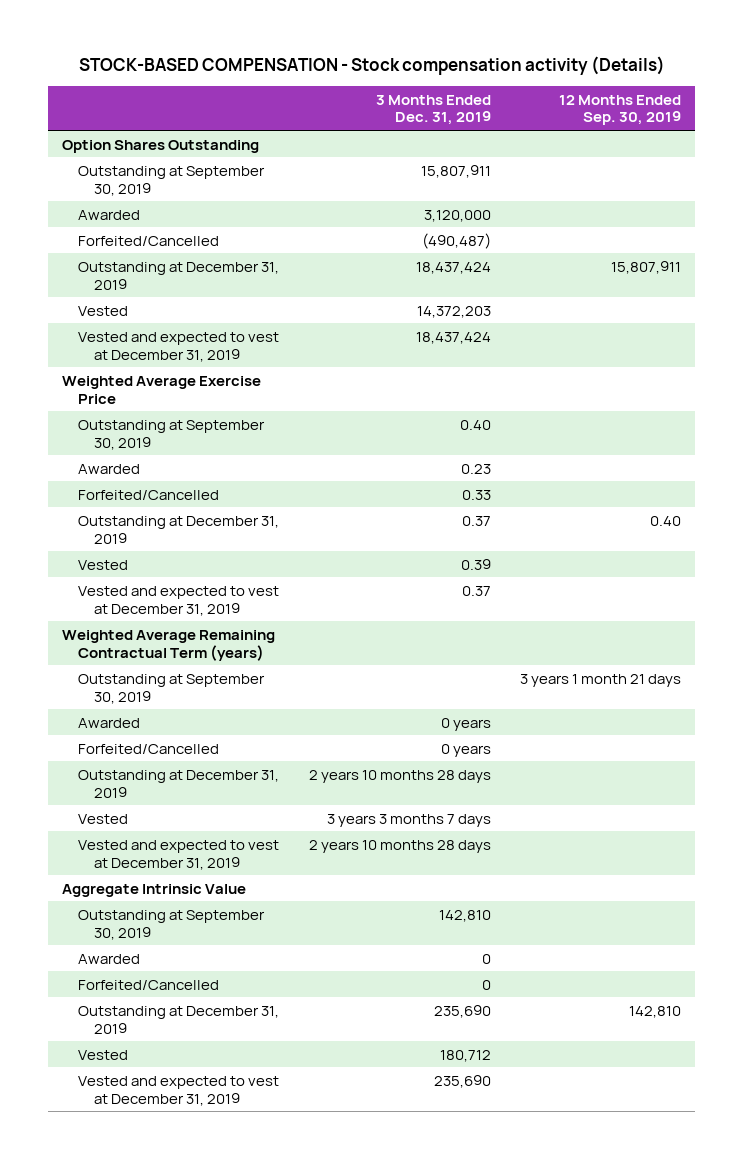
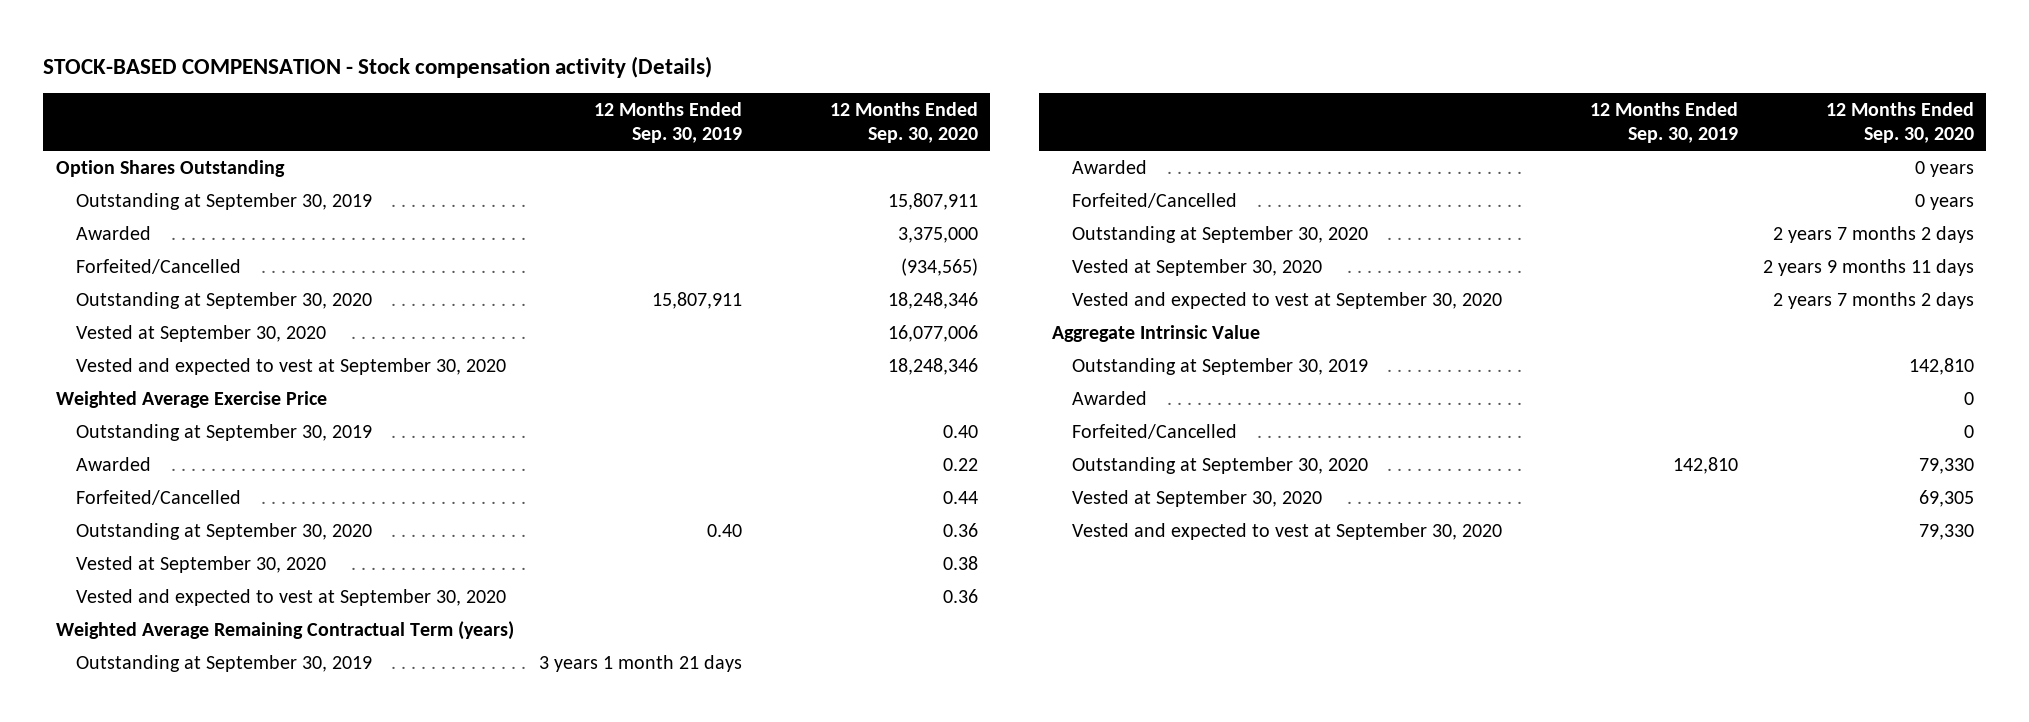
- | 3 Months Ended Dec. 31, 2019 | 12 Months Ended Sep. 30, 2019
+ | 12 Months Ended Sep. 30, 2019 | 12 Months Ended Sep. 30, 2020
- Outstanding at December 31, 2019 | 18,437,424 | 15,807,911
- Vested | 14,372,203 |
- Vested and expected to vest at December 31, 2019 | 18,437,424 |
+ Outstanding at September 30, 2020 | 15,807,911 | 18,248,346
+ Vested at September 30, 2020 | | 16,077,006
+ Vested and expected to vest at September 30, 2020 | | 18,248,346
- Outstanding at December 31, 2019 | 0.37 | 0.40
- Vested | 0.39 |
- Vested and expected to vest at December 31, 2019 | 0.37 |
+ Outstanding at September 30, 2020 | 0.40 | 0.36
+ Vested at September 30, 2020 | | 0.38
+ Vested and expected to vest at September 30, 2020 | | 0.36
- Outstanding at December 31, 2019 | 2 years 10 months 28 days |
- Vested | 3 years 3 months 7 days |
- Vested and expected to vest at December 31, 2019 | 2 years 10 months 28 days |
+ Outstanding at September 30, 2020 | | 2 years 7 months 2 days
+ Vested at September 30, 2020 | | 2 years 9 months 11 days
+ Vested and expected to vest at September 30, 2020 | | 2 years 7 months 2 days
- Outstanding at December 31, 2019 | 235,690 | 142,810
- Vested | 180,712 |
- Vested and expected to vest at December 31, 2019 | 235,690 |
+ Outstanding at September 30, 2020 | 142,810 | 79,330
+ Vested at September 30, 2020 | | 69,305
+ Vested and expected to vest at September 30, 2020 | | 79,330

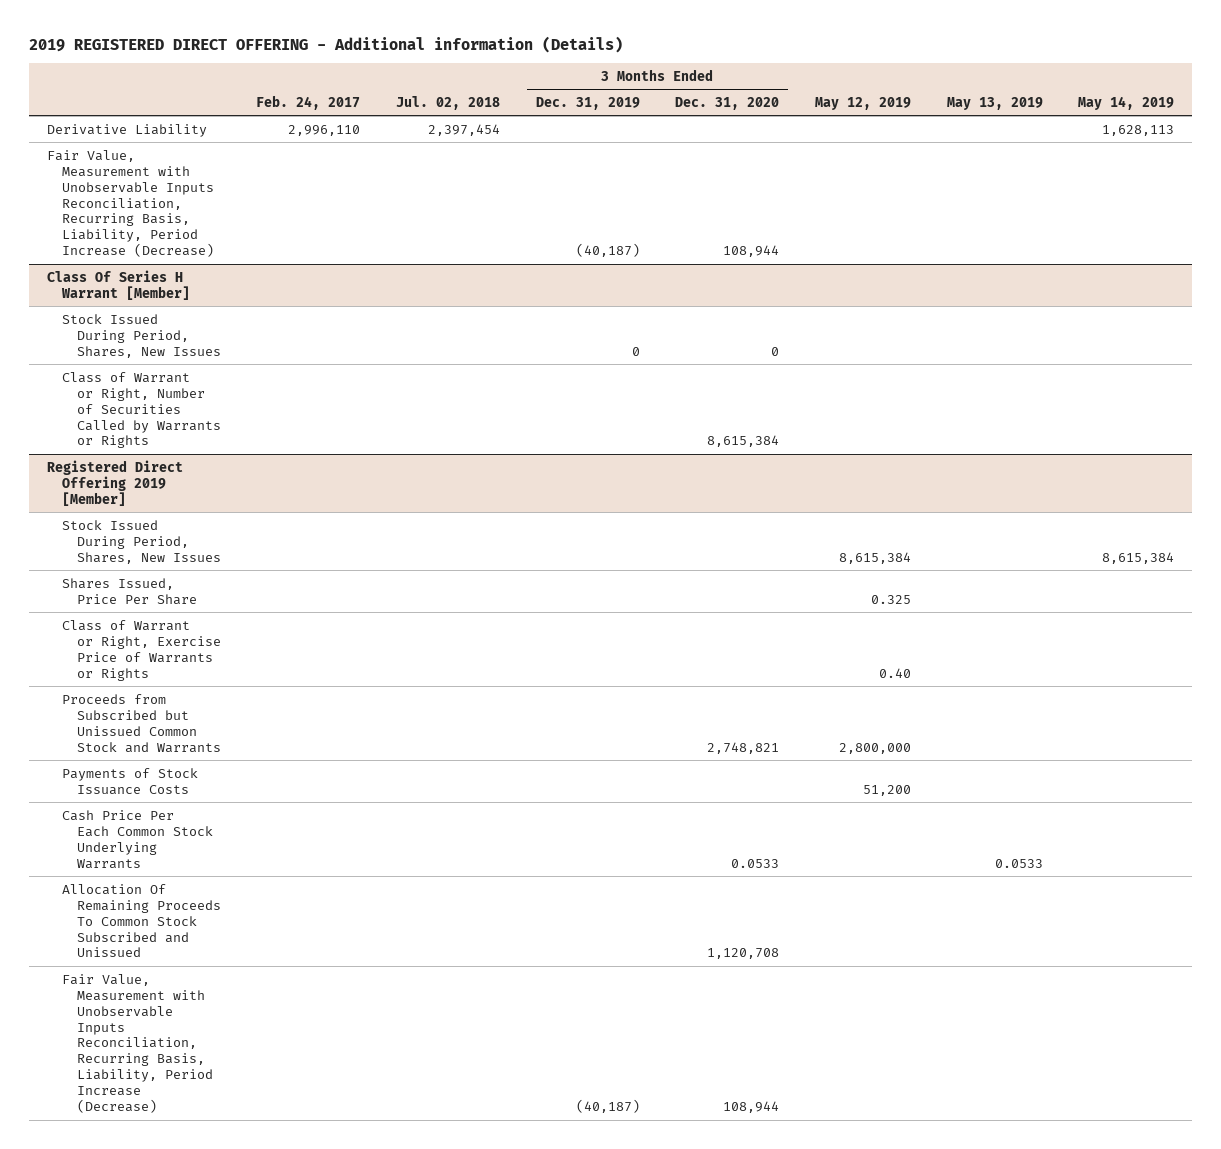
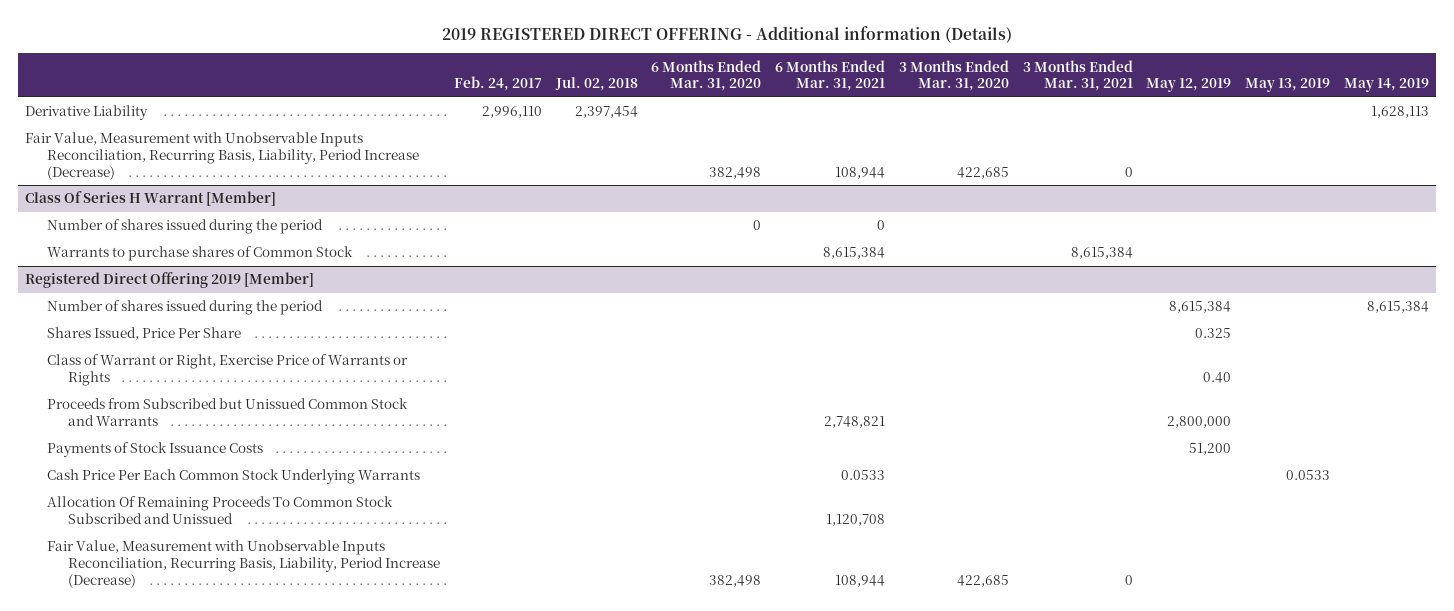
- | Feb. 24, 2017 | Jul. 02, 2018 | 3 Months Ended Dec. 31, 2019 | 3 Months Ended Dec. 31, 2020 | May 12, 2019 | May 13, 2019 | May 14, 2019
+ | Feb. 24, 2017 | Jul. 02, 2018 | 6 Months Ended Mar. 31, 2020 | 6 Months Ended Mar. 31, 2021 | 3 Months Ended Mar. 31, 2020 | 3 Months Ended Mar. 31, 2021 | May 12, 2019 | May 13, 2019 | May 14, 2019
@ Class Of Series H Warrant [Member]
- Stock Issued During Period, Shares, New Issues | | | 0 | 0 | | |
- Class of Warrant or Right, Number of Securities Called by Warrants or Rights | | | | 8,615,384 | | |
+ Number of shares issued during the period | | | 0 | 0 | | | | |
+ Warrants to purchase shares of Common Stock | | | | 8,615,384 | | 8,615,384 | | |
@ Registered Direct Offering 2019 [Member]
- Stock Issued During Period, Shares, New Issues | | | | | 8,615,384 | | 8,615,384
+ Number of shares issued during the period | | | | | | | 8,615,384 | | 8,615,384

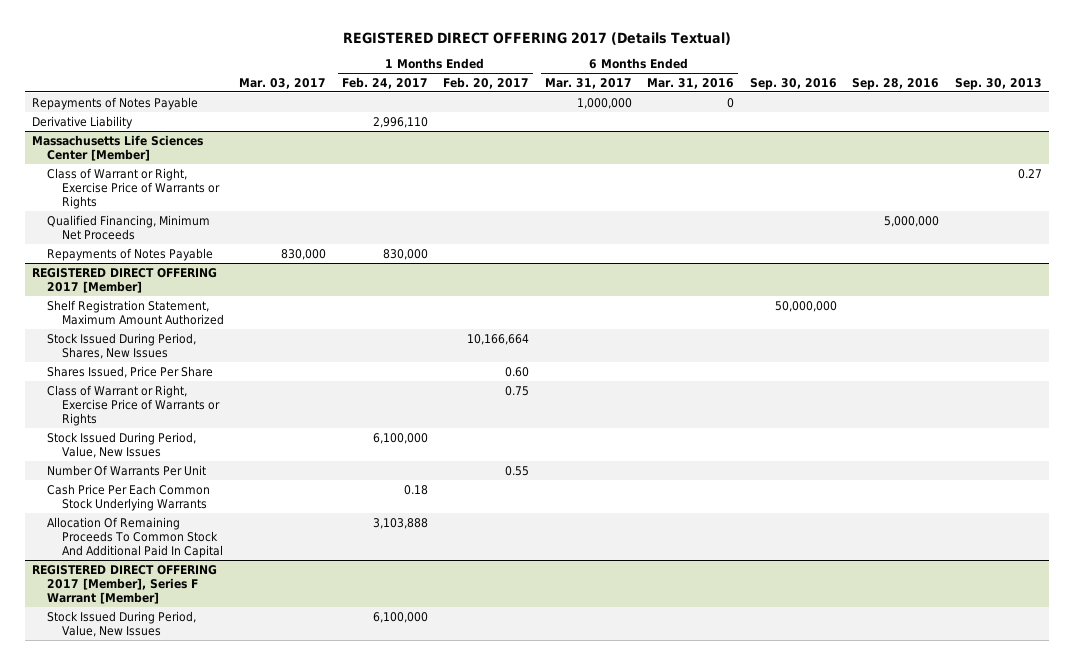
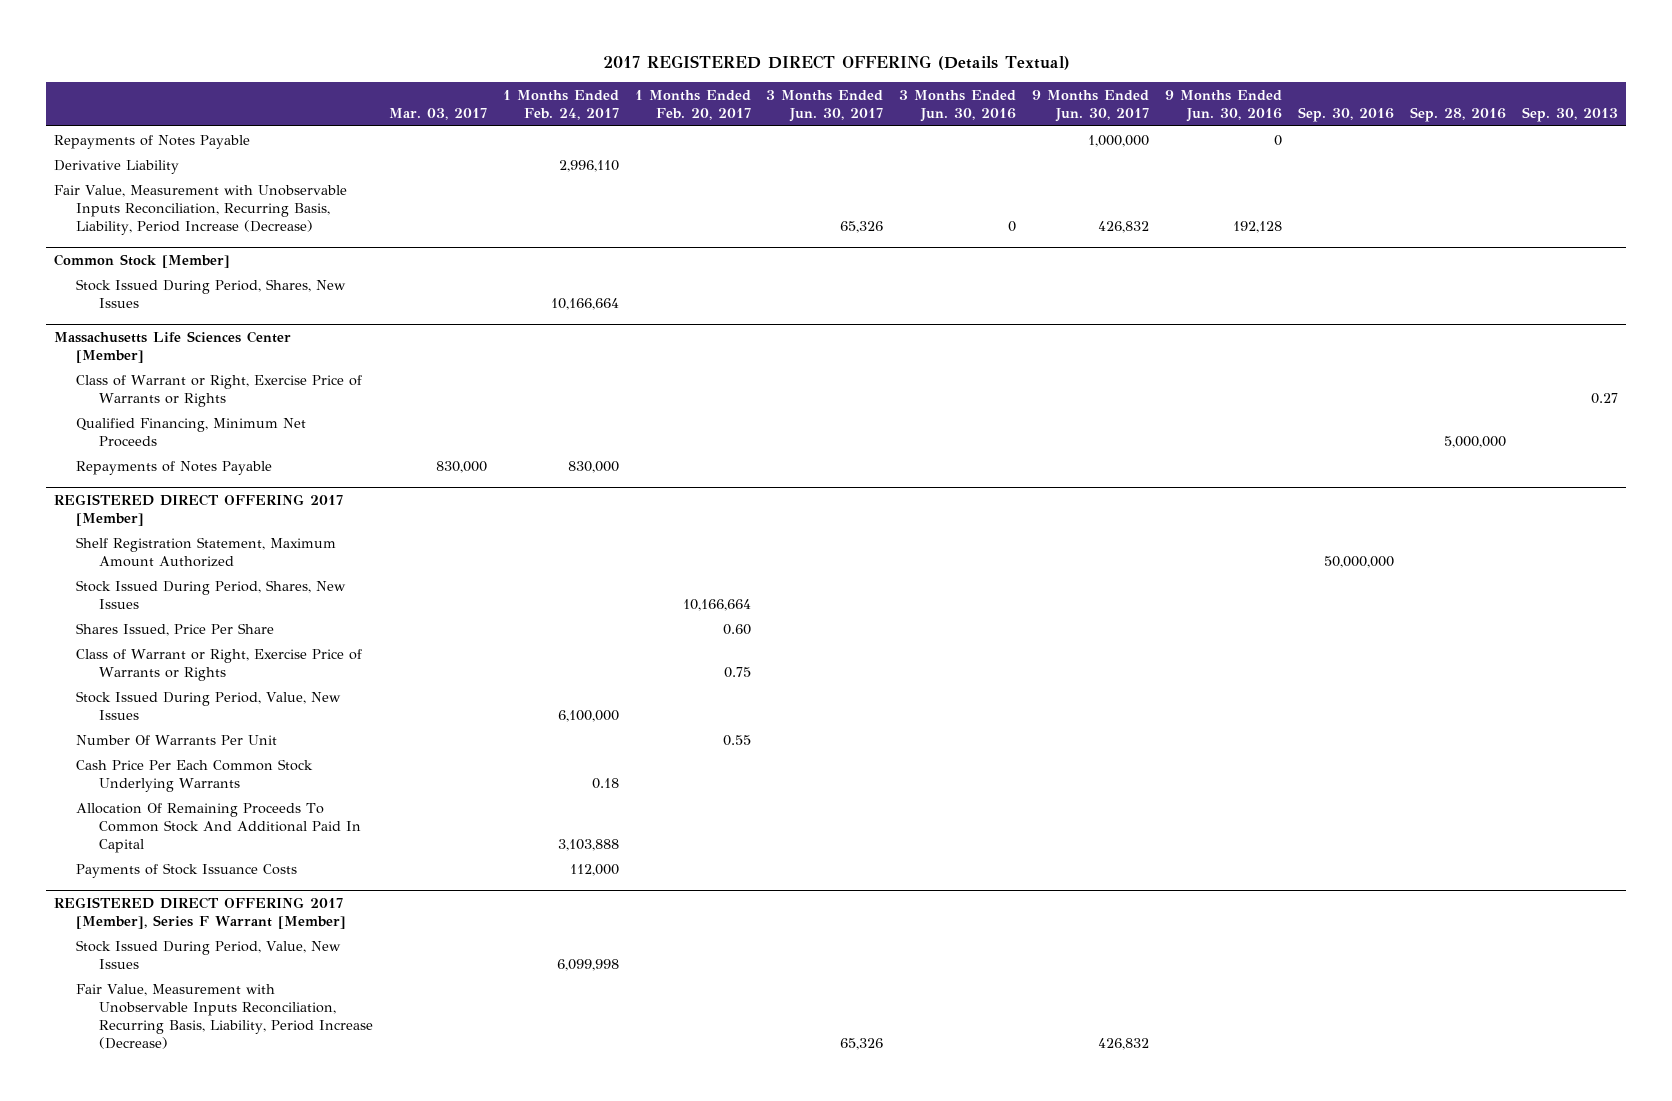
- REGISTERED DIRECT OFFERING 2017 (Details Textual)
+ 2017 REGISTERED DIRECT OFFERING (Details Textual)
- | Mar. 03, 2017 | 1 Months Ended Feb. 24, 2017 | 1 Months Ended Feb. 20, 2017 | 6 Months Ended Mar. 31, 2017 | 6 Months Ended Mar. 31, 2016 | Sep. 30, 2016 | Sep. 28, 2016 | Sep. 30, 2013
+ | Mar. 03, 2017 | 1 Months Ended Feb. 24, 2017 | 1 Months Ended Feb. 20, 2017 | 3 Months Ended Jun. 30, 2017 | 3 Months Ended Jun. 30, 2016 | 9 Months Ended Jun. 30, 2017 | 9 Months Ended Jun. 30, 2016 | Sep. 30, 2016 | Sep. 28, 2016 | Sep. 30, 2013
+ Fair Value, Measurement with Unobservable Inputs Reconciliation, Recurring Basis, Liability, Period Increase (Decrease) | | | | 65,326 | 0 | 426,832 | 192,128 | | |
+ Common Stock [Member]
+ Stock Issued During Period, Shares, New Issues | | 10,166,664 | | | | | | | |
@ REGISTERED DIRECT OFFERING 2017 [Member]
+ Payments of Stock Issuance Costs | | 112,000 | | | | | | | |
@ REGISTERED DIRECT OFFERING 2017 [Member], Series F Warrant [Member]
- Stock Issued During Period, Value, New Issues | | 6,100,000 | | | | | |
+ Stock Issued During Period, Value, New Issues | | 6,099,998 | | | | | | | |
+ Fair Value, Measurement with Unobservable Inputs Reconciliation, Recurring Basis, Liability, Period Increase (Decrease) | | | | 65,326 | | 426,832 | | | |

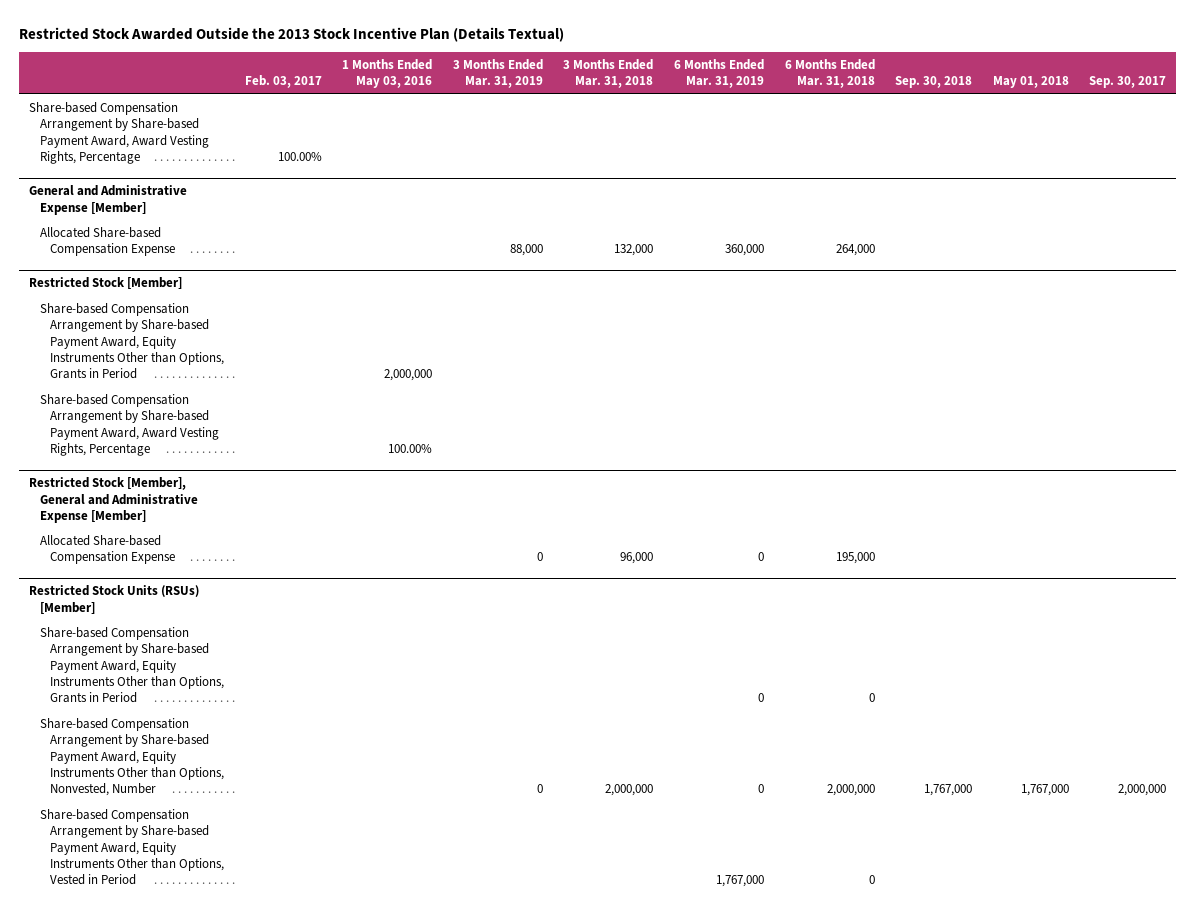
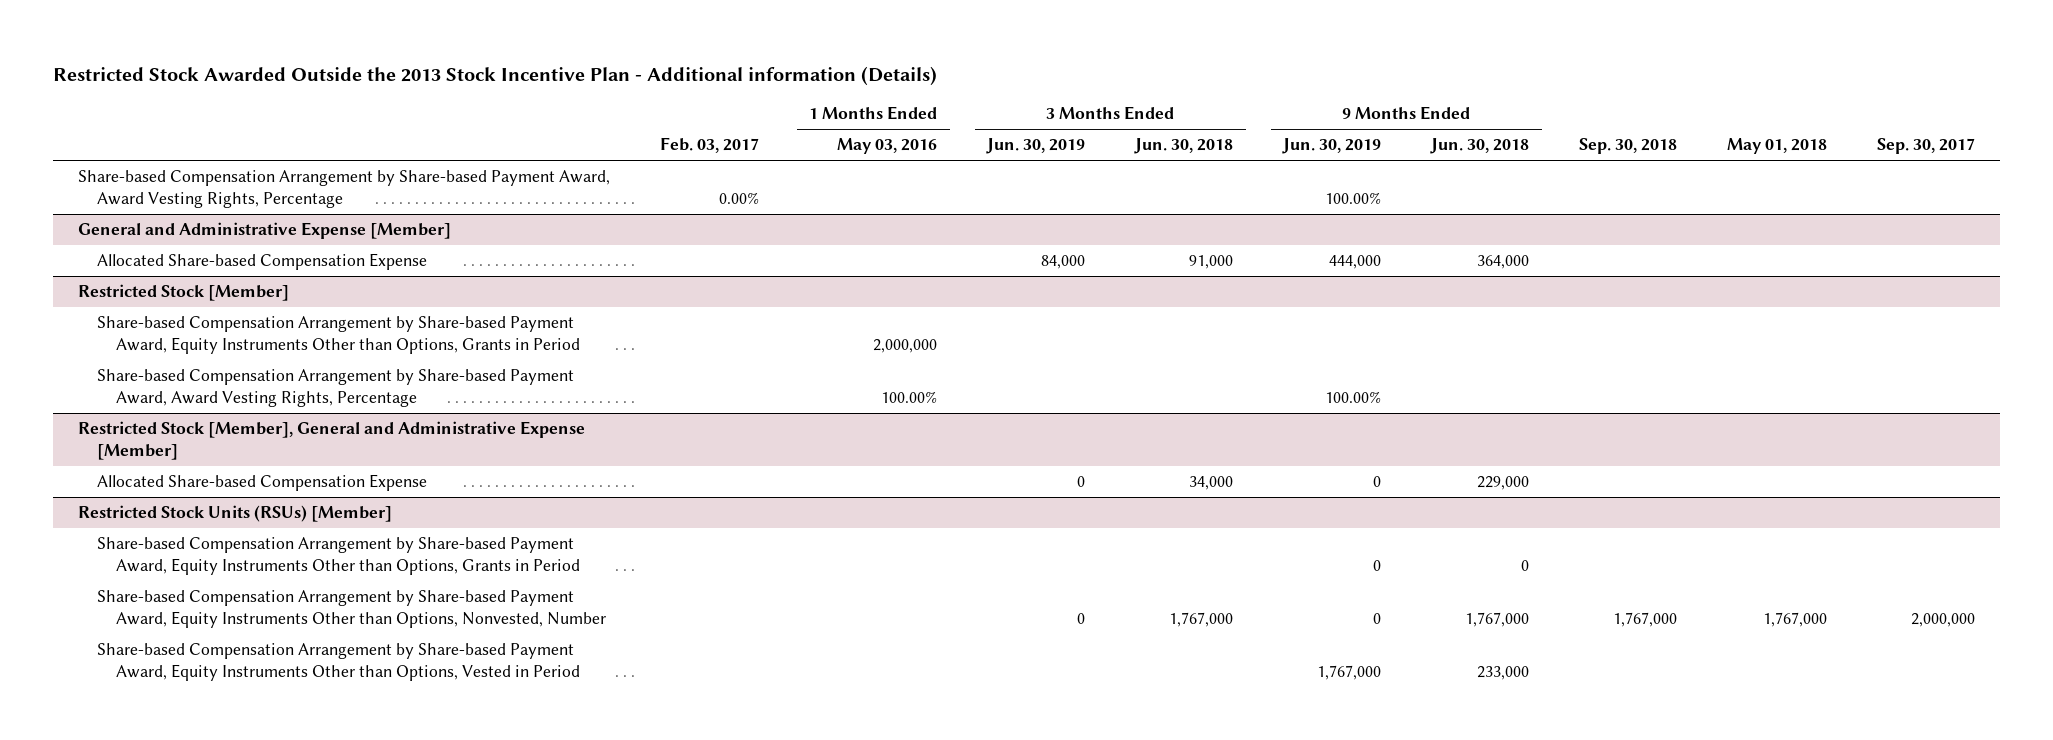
- Restricted Stock Awarded Outside the 2013 Stock Incentive Plan (Details Textual)
+ Restricted Stock Awarded Outside the 2013 Stock Incentive Plan - Additional information (Details)
- | Feb. 03, 2017 | 1 Months Ended May 03, 2016 | 3 Months Ended Mar. 31, 2019 | 3 Months Ended Mar. 31, 2018 | 6 Months Ended Mar. 31, 2019 | 6 Months Ended Mar. 31, 2018 | Sep. 30, 2018 | May 01, 2018 | Sep. 30, 2017
+ | Feb. 03, 2017 | 1 Months Ended May 03, 2016 | 3 Months Ended Jun. 30, 2019 | 3 Months Ended Jun. 30, 2018 | 9 Months Ended Jun. 30, 2019 | 9 Months Ended Jun. 30, 2018 | Sep. 30, 2018 | May 01, 2018 | Sep. 30, 2017
- Share-based Compensation Arrangement by Share-based Payment Award, Award Vesting Rights, Percentage | 100.00% | | | | | | | |
+ Share-based Compensation Arrangement by Share-based Payment Award, Award Vesting Rights, Percentage | 0.00% | | | | 100.00% | | | |

